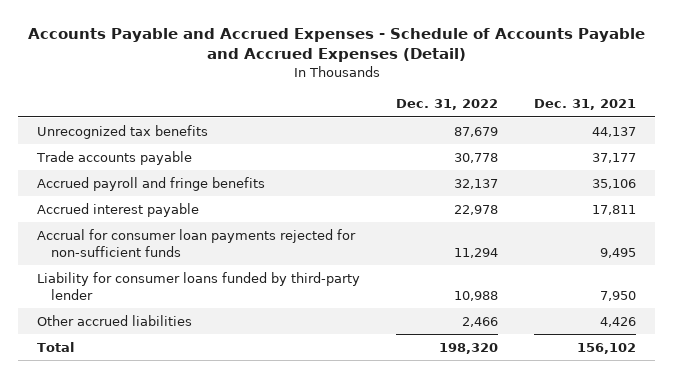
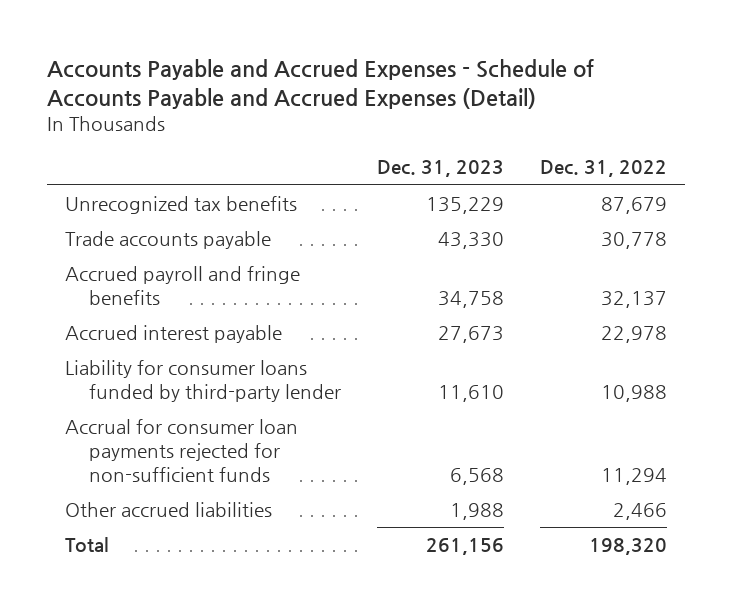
- | Dec. 31, 2022 | Dec. 31, 2021
+ | Dec. 31, 2023 | Dec. 31, 2022
moved down: Accrual for consumer loan payments rejected for non-sufficient funds | 6,568 | 11,294

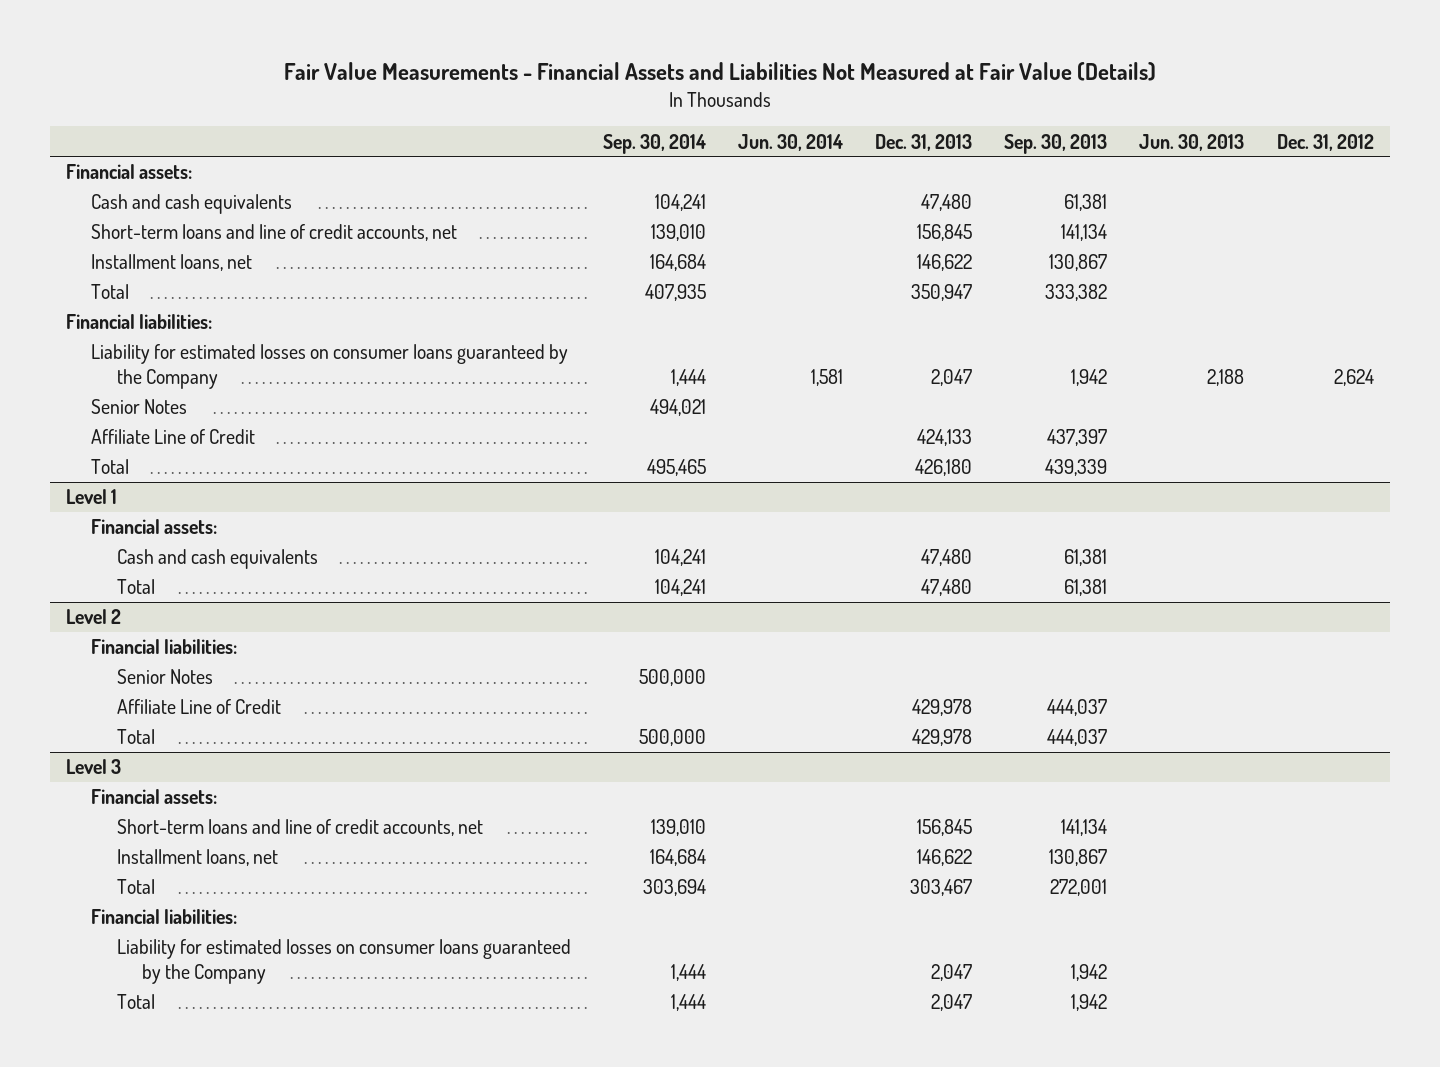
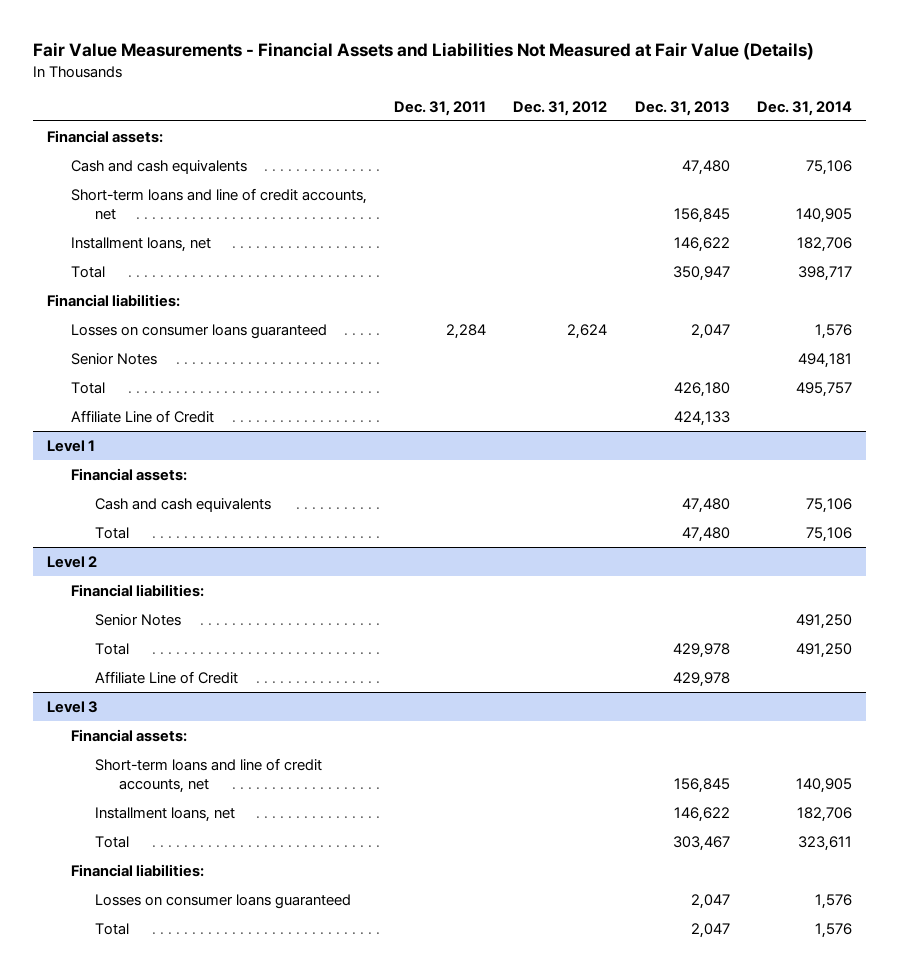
- | Sep. 30, 2014 | Jun. 30, 2014 | Dec. 31, 2013 | Sep. 30, 2013 | Jun. 30, 2013 | Dec. 31, 2012
+ | Dec. 31, 2011 | Dec. 31, 2012 | Dec. 31, 2013 | Dec. 31, 2014
- Liability for estimated losses on consumer loans guaranteed by the Company | 1,444 | 1,581 | 2,047 | 1,942 | 2,188 | 2,624
+ Losses on consumer loans guaranteed | 2,284 | 2,624 | 2,047 | 1,576
moved down: Affiliate Line of Credit | | | 424,133 |
@ Level 2
moved down: Affiliate Line of Credit | | | 429,978 |
@ Level 3
- Liability for estimated losses on consumer loans guaranteed by the Company | 1,444 | | 2,047 | 1,942 | |
+ Losses on consumer loans guaranteed | | | 2,047 | 1,576

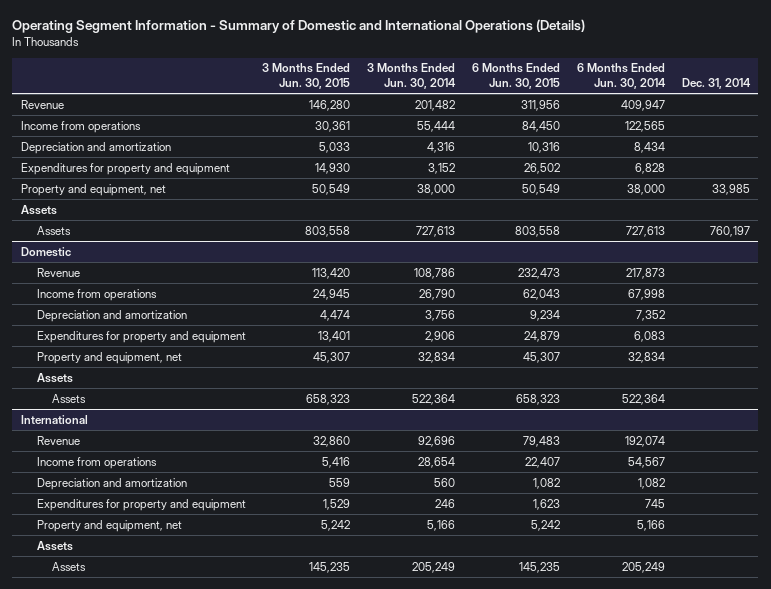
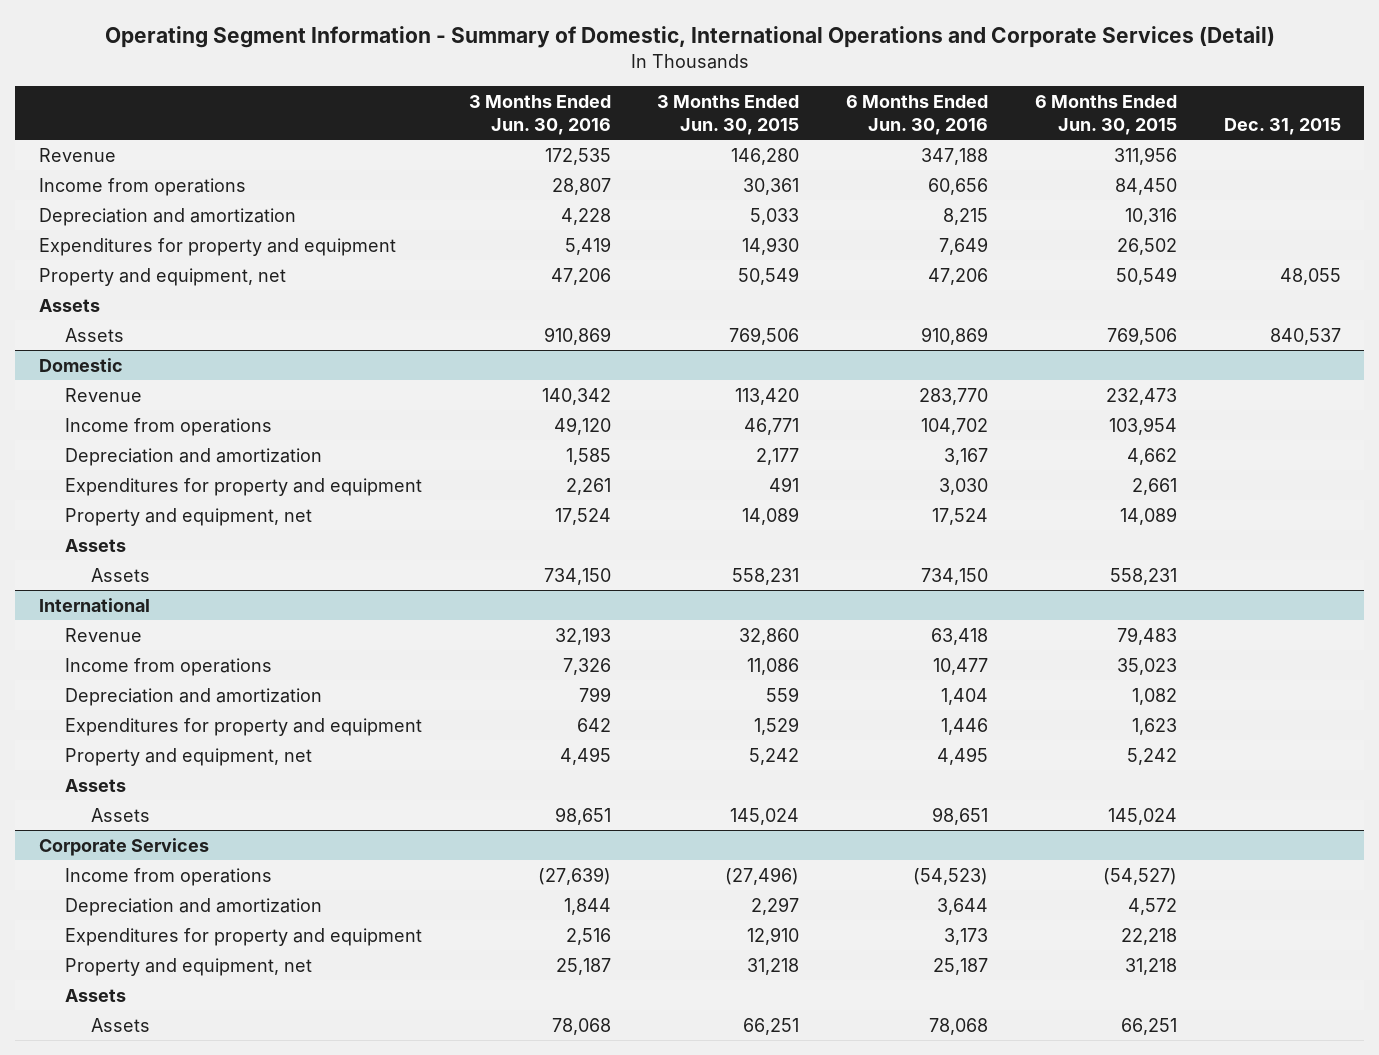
- Operating Segment Information - Summary of Domestic and International Operations (Details)
+ Operating Segment Information - Summary of Domestic, International Operations and Corporate Services (Detail)
- | 3 Months Ended Jun. 30, 2015 | 3 Months Ended Jun. 30, 2014 | 6 Months Ended Jun. 30, 2015 | 6 Months Ended Jun. 30, 2014 | Dec. 31, 2014
+ | 3 Months Ended Jun. 30, 2016 | 3 Months Ended Jun. 30, 2015 | 6 Months Ended Jun. 30, 2016 | 6 Months Ended Jun. 30, 2015 | Dec. 31, 2015
- Assets | 803,558 | 727,613 | 803,558 | 727,613 | 760,197
+ Assets | 910,869 | 769,506 | 910,869 | 769,506 | 840,537
@ Domestic
- Income from operations | 24,945 | 26,790 | 62,043 | 67,998 |
- Depreciation and amortization | 4,474 | 3,756 | 9,234 | 7,352 |
- Expenditures for property and equipment | 13,401 | 2,906 | 24,879 | 6,083 |
- Property and equipment, net | 45,307 | 32,834 | 45,307 | 32,834 |
+ Income from operations | 49,120 | 46,771 | 104,702 | 103,954 |
+ Depreciation and amortization | 1,585 | 2,177 | 3,167 | 4,662 |
+ Expenditures for property and equipment | 2,261 | 491 | 3,030 | 2,661 |
+ Property and equipment, net | 17,524 | 14,089 | 17,524 | 14,089 |
- Assets | 658,323 | 522,364 | 658,323 | 522,364 |
+ Assets | 734,150 | 558,231 | 734,150 | 558,231 |
@ International
- Income from operations | 5,416 | 28,654 | 22,407 | 54,567 |
+ Income from operations | 7,326 | 11,086 | 10,477 | 35,023 |
- Assets | 145,235 | 205,249 | 145,235 | 205,249 |
+ Assets | 98,651 | 145,024 | 98,651 | 145,024 |
+ Corporate Services
+ Income from operations | (27,639) | (27,496) | (54,523) | (54,527) |
+ Depreciation and amortization | 1,844 | 2,297 | 3,644 | 4,572 |
+ Expenditures for property and equipment | 2,516 | 12,910 | 3,173 | 22,218 |
+ Property and equipment, net | 25,187 | 31,218 | 25,187 | 31,218 |
+ Assets
+ Assets | 78,068 | 66,251 | 78,068 | 66,251 |

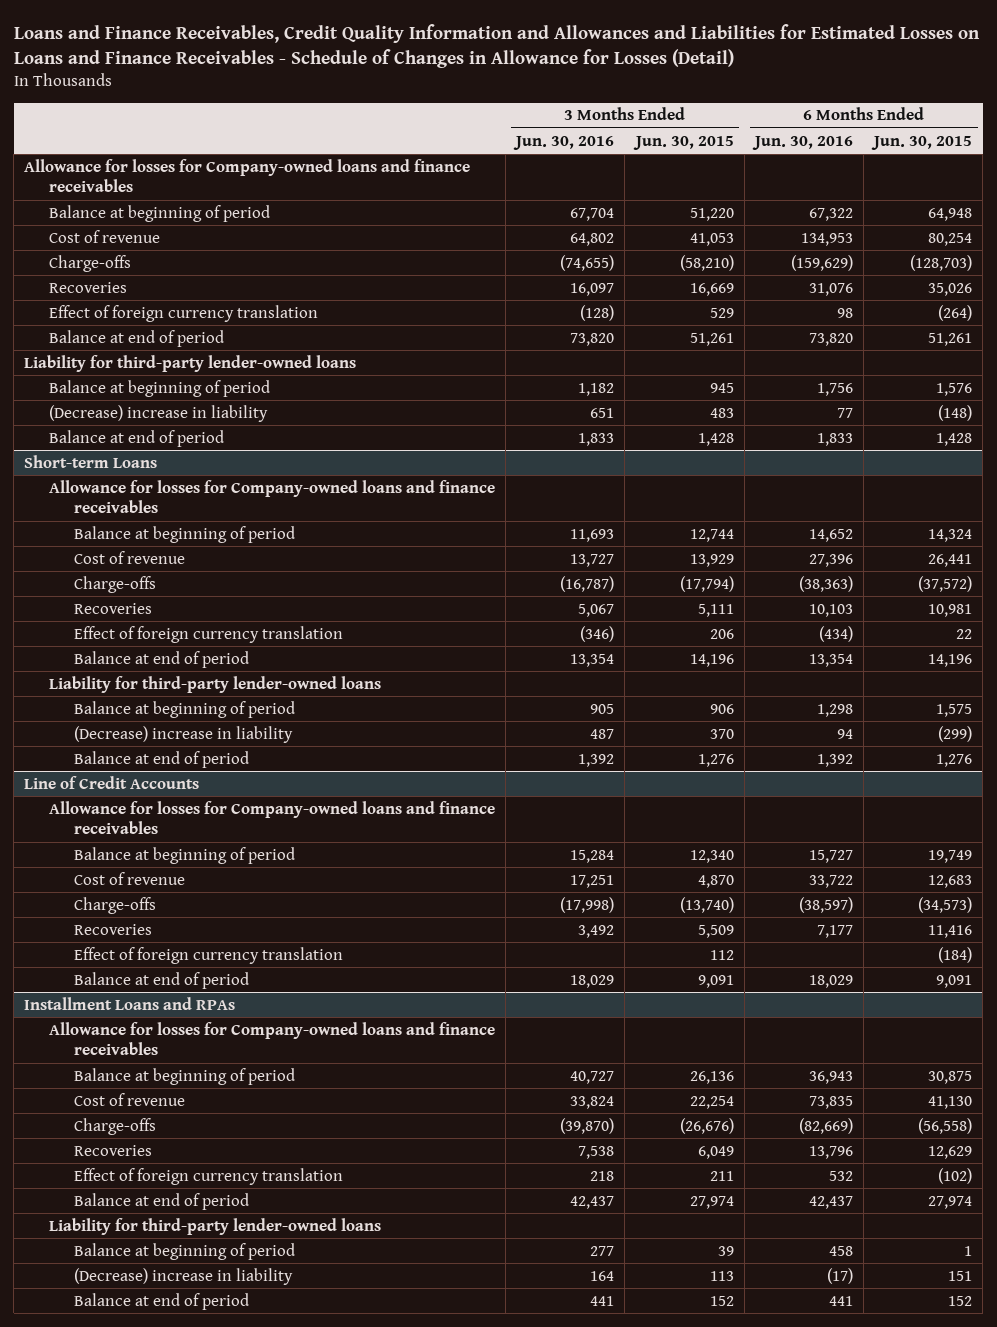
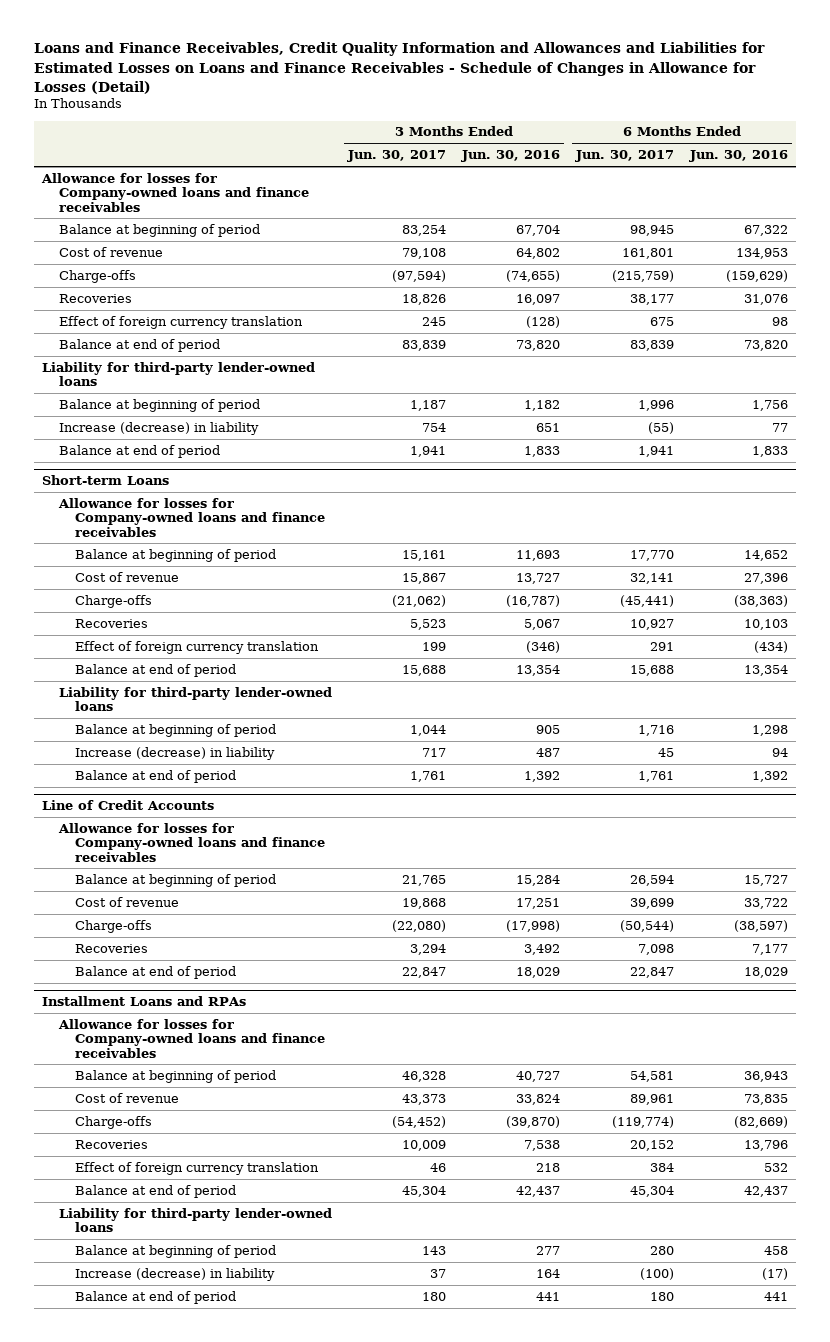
- | 3 Months Ended Jun. 30, 2016 | 3 Months Ended Jun. 30, 2015 | 6 Months Ended Jun. 30, 2016 | 6 Months Ended Jun. 30, 2015
+ | 3 Months Ended Jun. 30, 2017 | 3 Months Ended Jun. 30, 2016 | 6 Months Ended Jun. 30, 2017 | 6 Months Ended Jun. 30, 2016
- (Decrease) increase in liability | 651 | 483 | 77 | (148)
+ Increase (decrease) in liability | 754 | 651 | (55) | 77
@ Short-term Loans
- (Decrease) increase in liability | 487 | 370 | 94 | (299)
+ Increase (decrease) in liability | 717 | 487 | 45 | 94
@ Line of Credit Accounts
- Effect of foreign currency translation | | 112 | | (184)
@ Installment Loans and RPAs
- (Decrease) increase in liability | 164 | 113 | (17) | 151
+ Increase (decrease) in liability | 37 | 164 | (100) | (17)

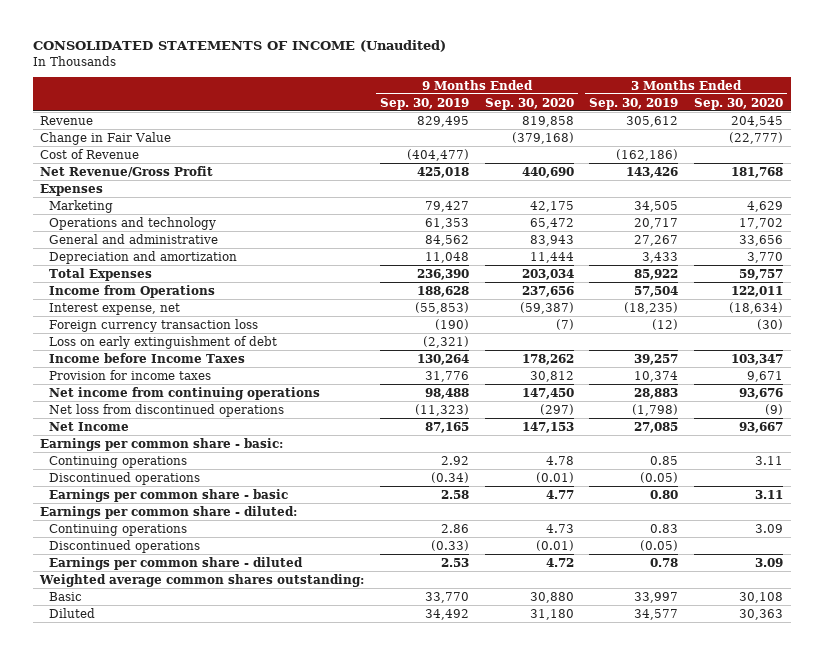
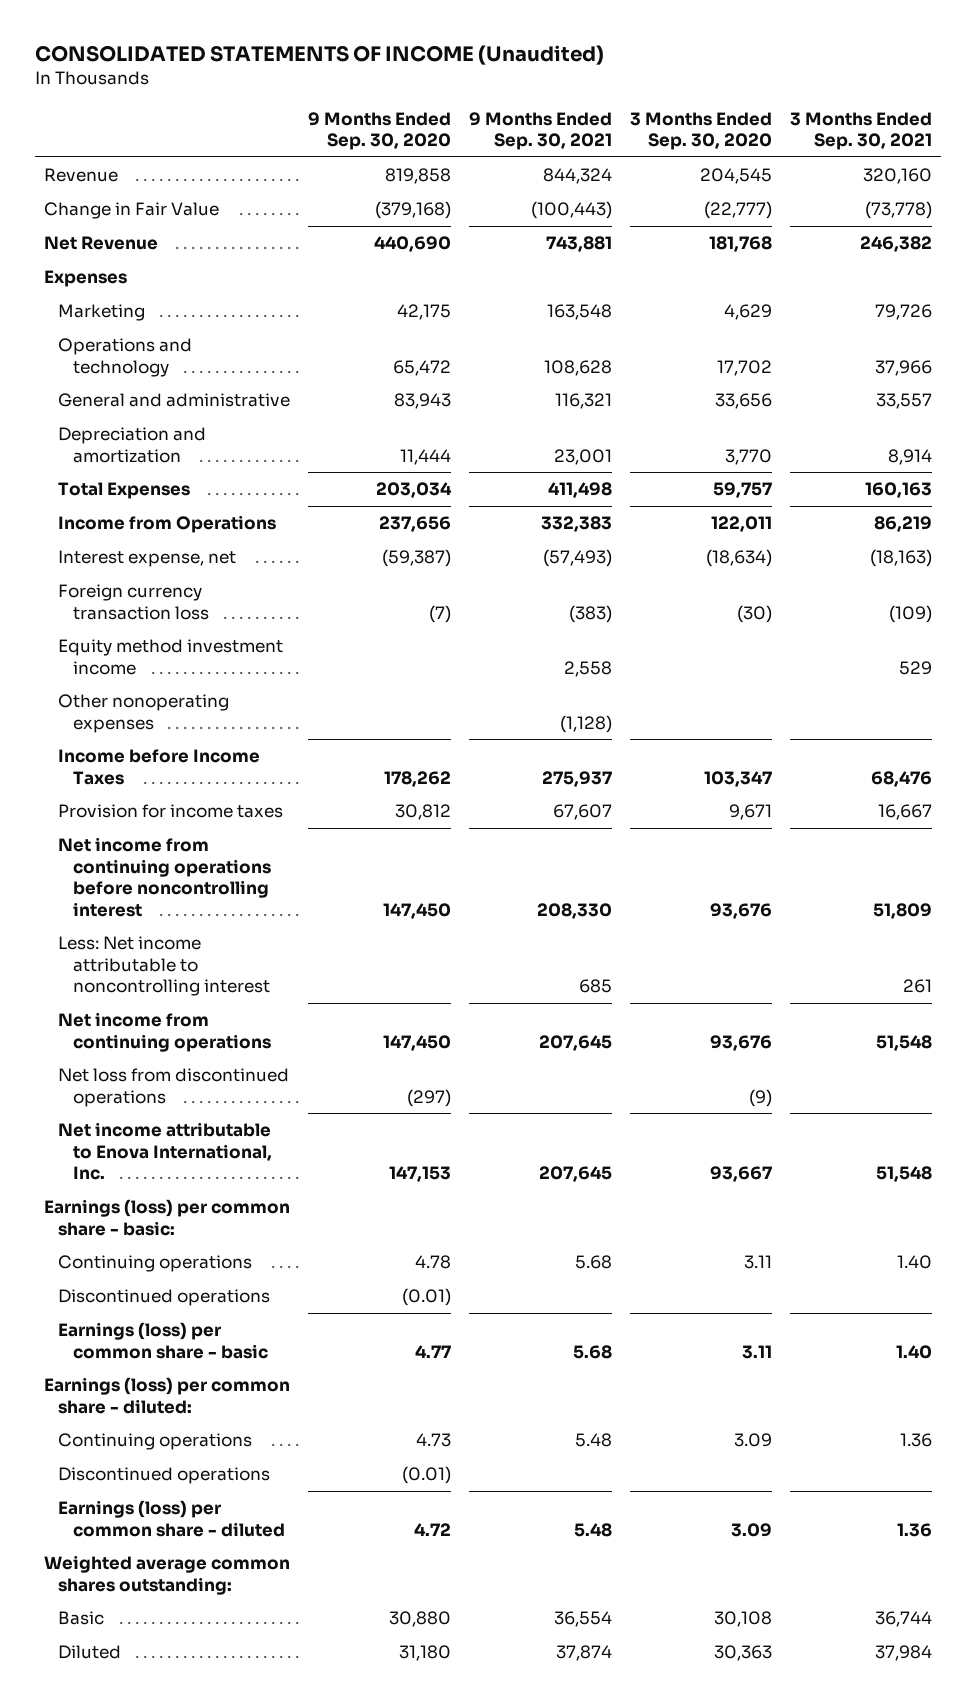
- | 9 Months Ended Sep. 30, 2019 | 9 Months Ended Sep. 30, 2020 | 3 Months Ended Sep. 30, 2019 | 3 Months Ended Sep. 30, 2020
+ | 9 Months Ended Sep. 30, 2020 | 9 Months Ended Sep. 30, 2021 | 3 Months Ended Sep. 30, 2020 | 3 Months Ended Sep. 30, 2021
- Cost of Revenue | (404,477) | | (162,186) |
- Net Revenue/Gross Profit | 425,018 | 440,690 | 143,426 | 181,768
+ Net Revenue | 440,690 | 743,881 | 181,768 | 246,382
- Loss on early extinguishment of debt | (2,321) | | |
+ Equity method investment income | | 2,558 | | 529
+ Other nonoperating expenses | | (1,128) | |
+ Net income from continuing operations before noncontrolling interest | 147,450 | 208,330 | 93,676 | 51,809
+ Less: Net income attributable to noncontrolling interest | | 685 | | 261
- Net Income | 87,165 | 147,153 | 27,085 | 93,667
- Earnings per common share - basic:
+ Net income attributable to Enova International, Inc. | 147,153 | 207,645 | 93,667 | 51,548
+ Earnings (loss) per common share - basic:
- Earnings per common share - basic | 2.58 | 4.77 | 0.80 | 3.11
- Earnings per common share - diluted:
+ Earnings (loss) per common share - basic | 4.77 | 5.68 | 3.11 | 1.40
+ Earnings (loss) per common share - diluted:
- Earnings per common share - diluted | 2.53 | 4.72 | 0.78 | 3.09
+ Earnings (loss) per common share - diluted | 4.72 | 5.48 | 3.09 | 1.36

